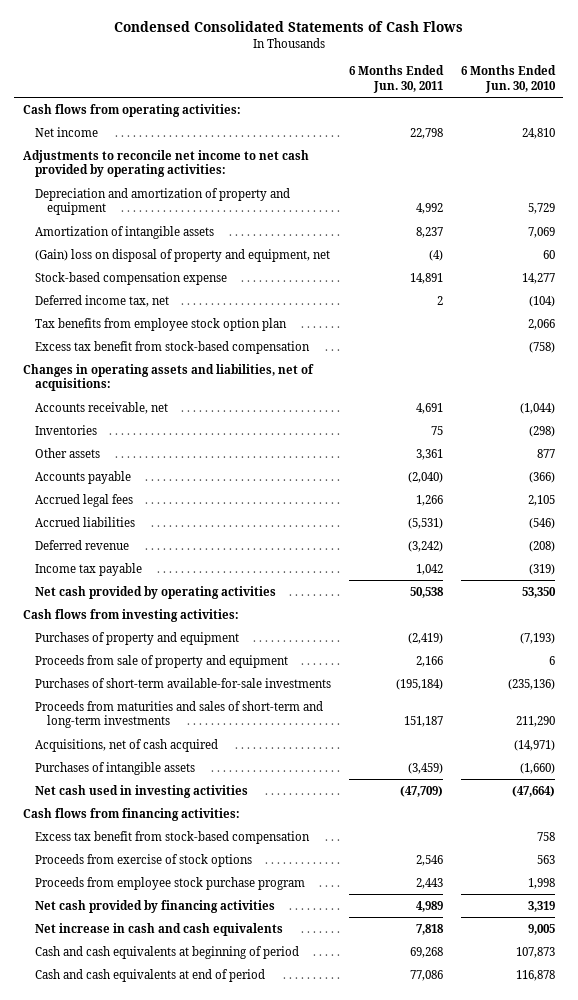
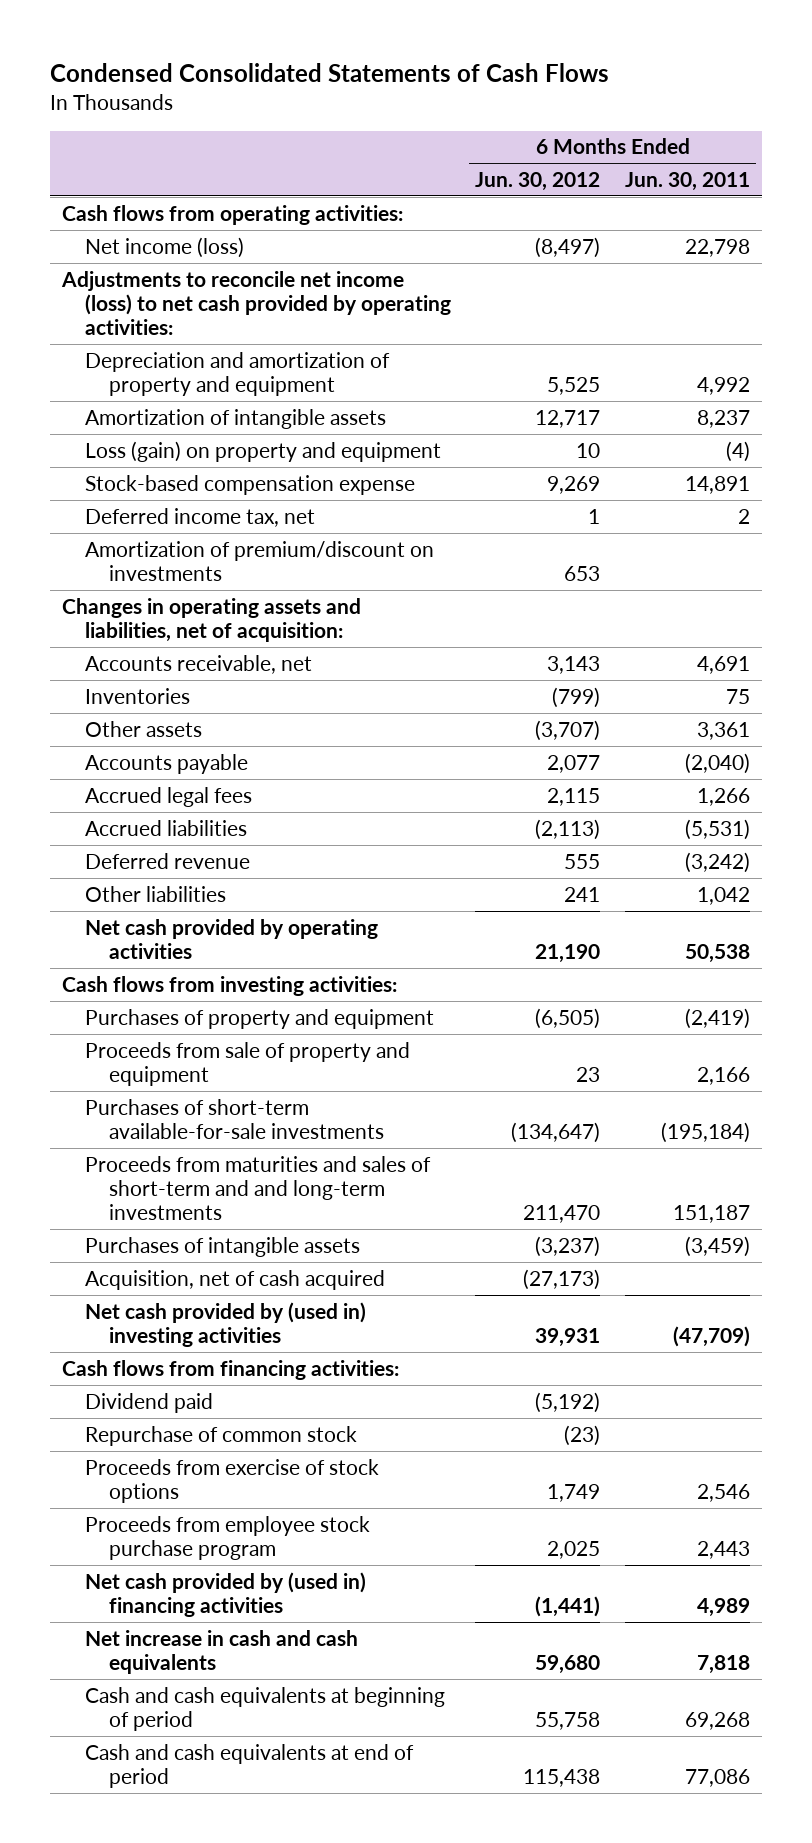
- | 6 Months Ended Jun. 30, 2011 | 6 Months Ended Jun. 30, 2010
+ | 6 Months Ended Jun. 30, 2012 | 6 Months Ended Jun. 30, 2011
- Net income | 22,798 | 24,810
- Adjustments to reconcile net income to net cash provided by operating activities:
+ Net income (loss) | (8,497) | 22,798
+ Adjustments to reconcile net income (loss) to net cash provided by operating activities:
- (Gain) loss on disposal of property and equipment, net | (4) | 60
+ Loss (gain) on property and equipment | 10 | (4)
- Tax benefits from employee stock option plan | | 2,066
- Excess tax benefit from stock-based compensation | | (758)
- Changes in operating assets and liabilities, net of acquisitions:
+ Amortization of premium/discount on investments | 653 |
+ Changes in operating assets and liabilities, net of acquisition:
- Income tax payable | 1,042 | (319)
+ Other liabilities | 241 | 1,042
- Proceeds from maturities and sales of short-term and long-term investments | 151,187 | 211,290
- Acquisitions, net of cash acquired | | (14,971)
+ Proceeds from maturities and sales of short-term and and long-term investments | 211,470 | 151,187
- Net cash used in investing activities | (47,709) | (47,664)
+ Acquisition, net of cash acquired | (27,173) |
+ Net cash provided by (used in) investing activities | 39,931 | (47,709)
- Excess tax benefit from stock-based compensation | | 758
+ Dividend paid | (5,192) |
+ Repurchase of common stock | (23) |
- Net cash provided by financing activities | 4,989 | 3,319
+ Net cash provided by (used in) financing activities | (1,441) | 4,989

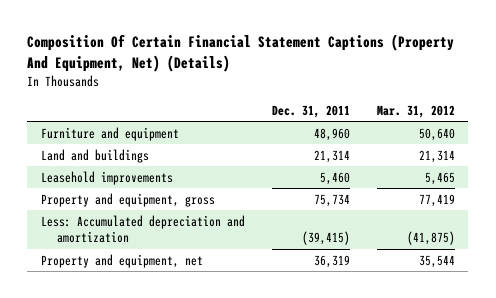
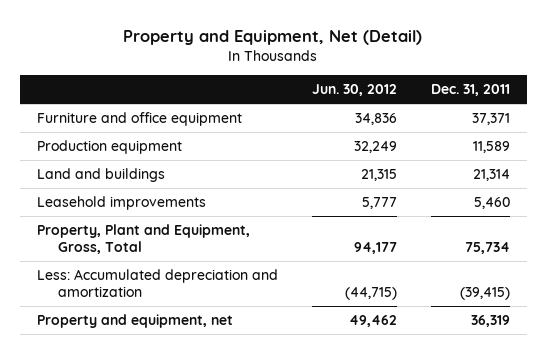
- Composition Of Certain Financial Statement Captions (Property And Equipment, Net) (Details)
+ Property and Equipment, Net (Detail)
- | Dec. 31, 2011 | Mar. 31, 2012
+ | Jun. 30, 2012 | Dec. 31, 2011
- Furniture and equipment | 48,960 | 50,640
+ Furniture and office equipment | 34,836 | 37,371
+ Production equipment | 32,249 | 11,589
- Property and equipment, gross | 75,734 | 77,419
+ Property, Plant and Equipment, Gross, Total | 94,177 | 75,734

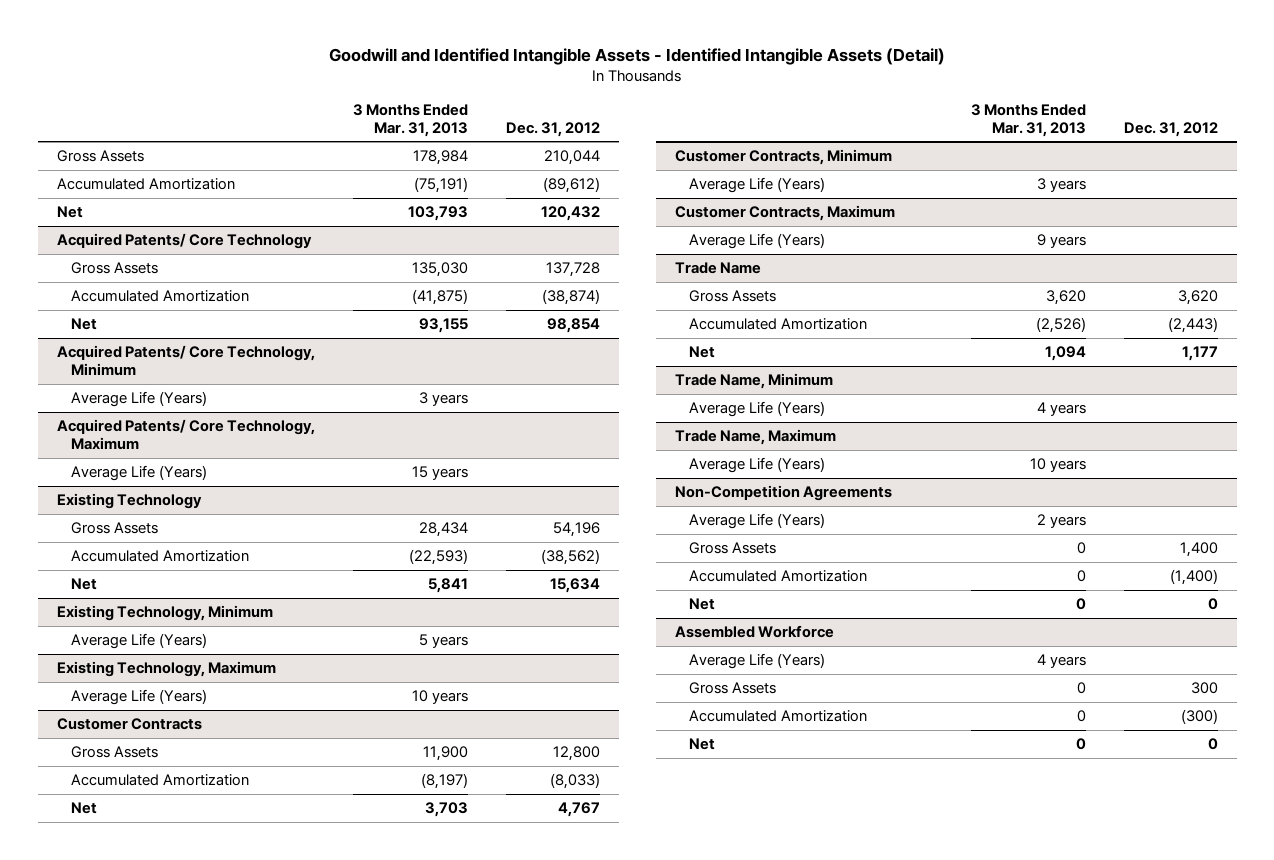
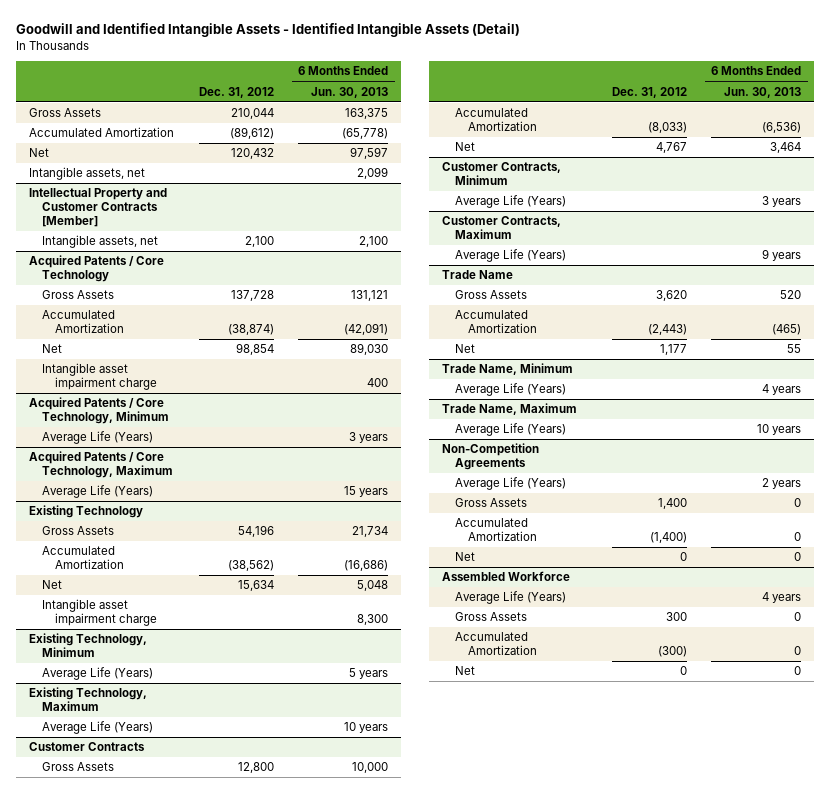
- | 3 Months Ended Mar. 31, 2013 | Dec. 31, 2012
+ | Dec. 31, 2012 | 6 Months Ended Jun. 30, 2013
- Acquired Patents/ Core Technology
+ Intangible assets, net | | 2,099
+ Intellectual Property and Customer Contracts [Member]
+ Intangible assets, net | 2,100 | 2,100
+ Acquired Patents / Core Technology
- Acquired Patents/ Core Technology, Minimum
+ Intangible asset impairment charge | | 400
+ Acquired Patents / Core Technology, Minimum
- Acquired Patents/ Core Technology, Maximum
+ Acquired Patents / Core Technology, Maximum
@ Existing Technology
+ Intangible asset impairment charge | | 8,300

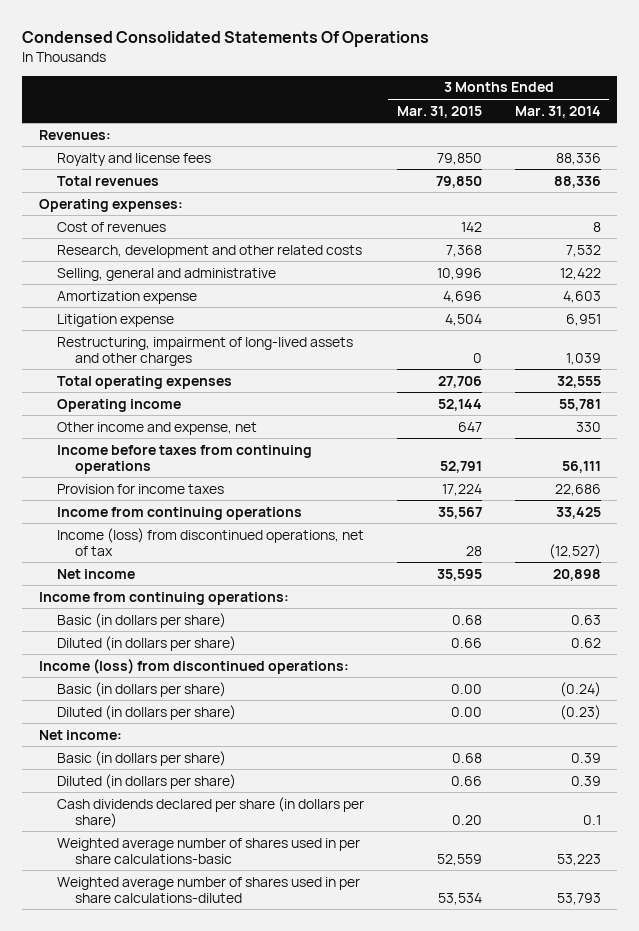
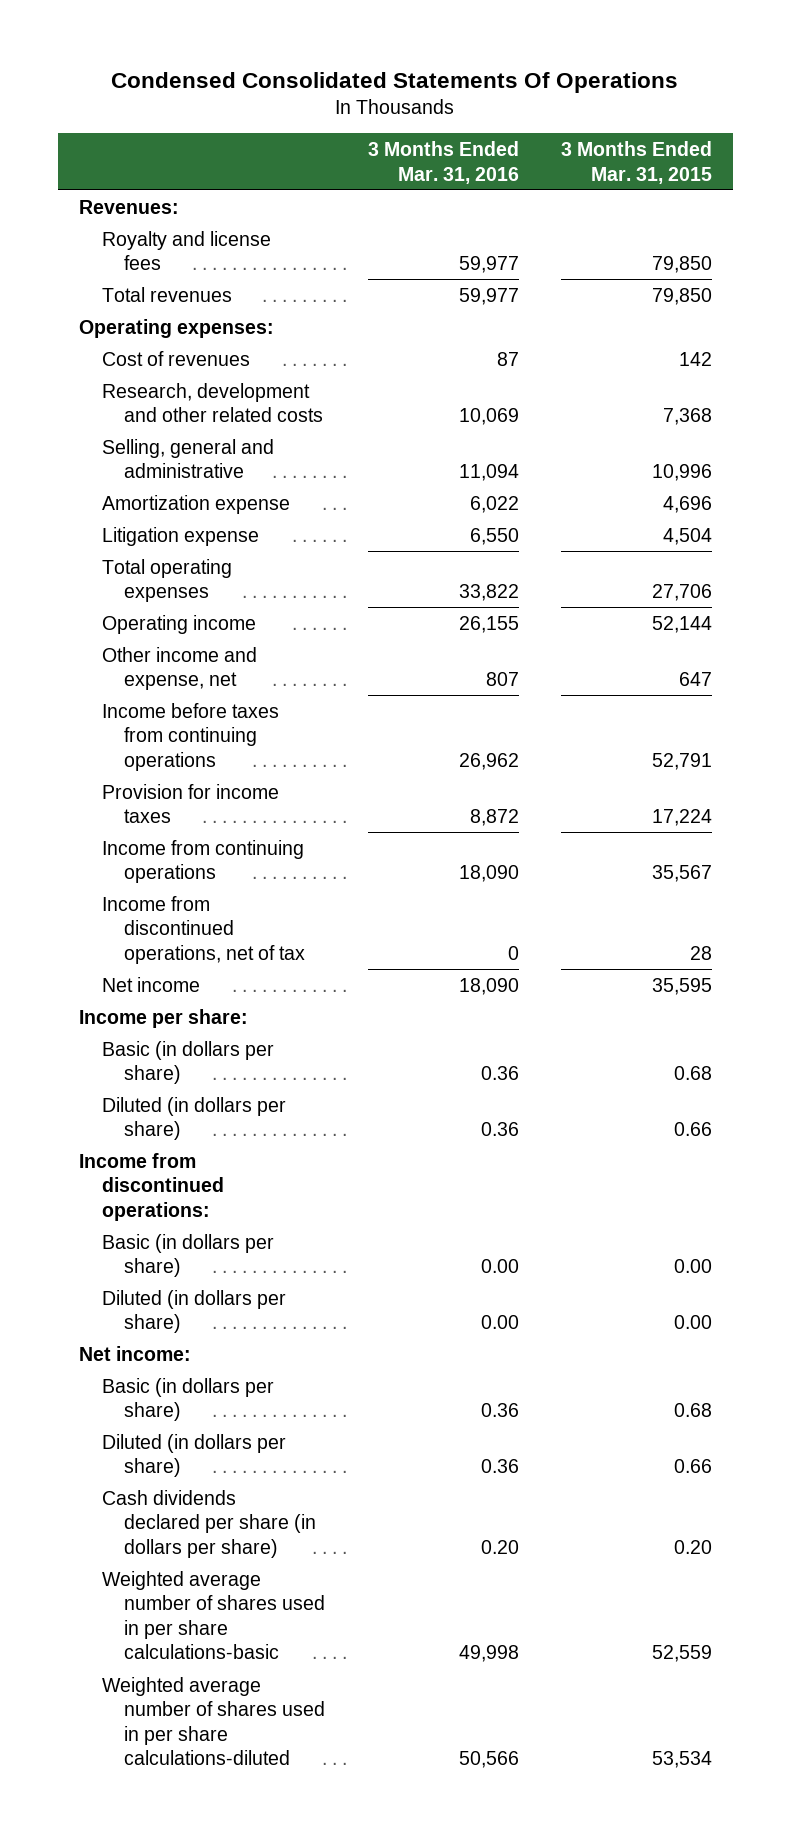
- | 3 Months Ended Mar. 31, 2015 | 3 Months Ended Mar. 31, 2014
+ | 3 Months Ended Mar. 31, 2016 | 3 Months Ended Mar. 31, 2015
- Restructuring, impairment of long-lived assets and other charges | 0 | 1,039
- Income (loss) from discontinued operations, net of tax | 28 | (12,527)
+ Income from discontinued operations, net of tax | 0 | 28
- Income from continuing operations:
+ Income per share:
- Income (loss) from discontinued operations:
+ Income from discontinued operations:

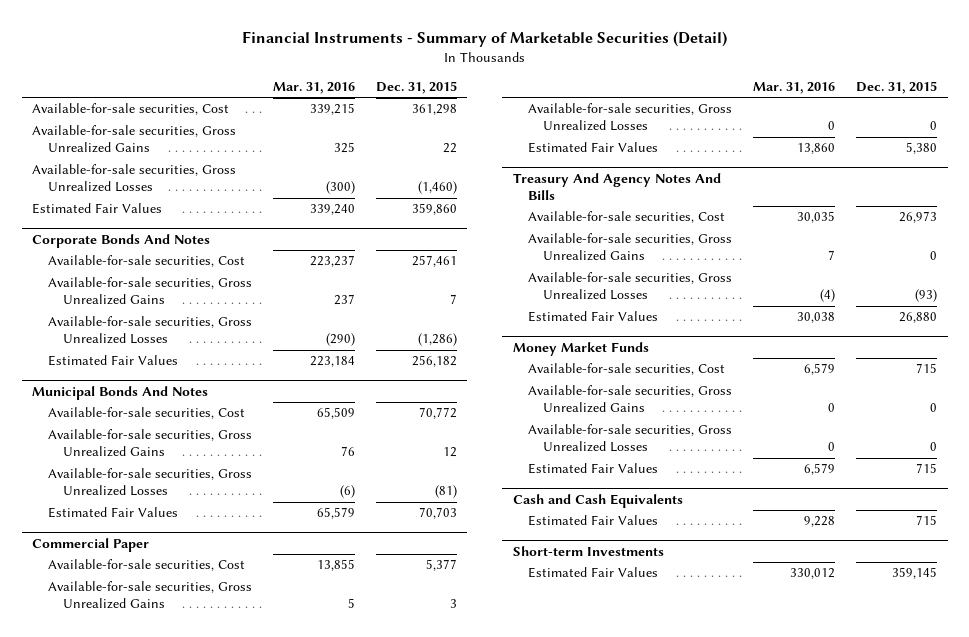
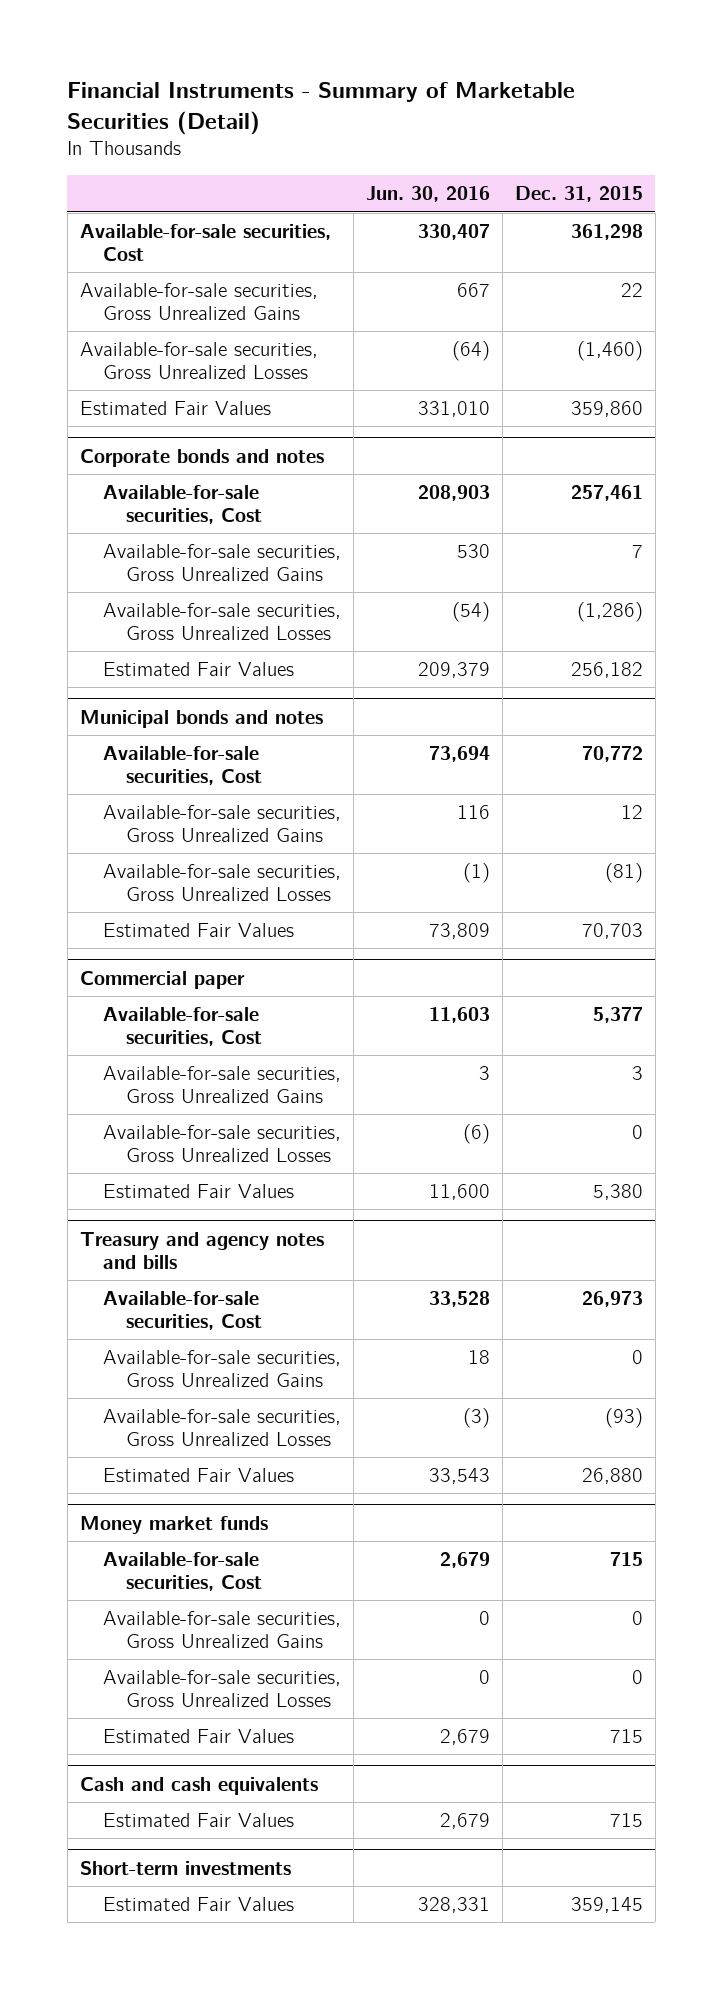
- | Mar. 31, 2016 | Dec. 31, 2015
+ | Jun. 30, 2016 | Dec. 31, 2015
- Corporate Bonds And Notes
+ Corporate bonds and notes
- Municipal Bonds And Notes
+ Municipal bonds and notes
- Commercial Paper
+ Commercial paper
- Treasury And Agency Notes And Bills
+ Treasury and agency notes and bills
- Money Market Funds
+ Money market funds
- Cash and Cash Equivalents
+ Cash and cash equivalents
- Short-term Investments
+ Short-term investments

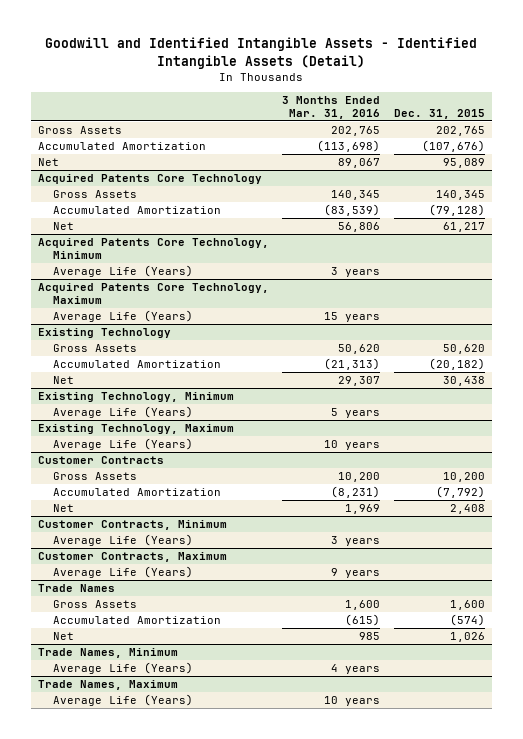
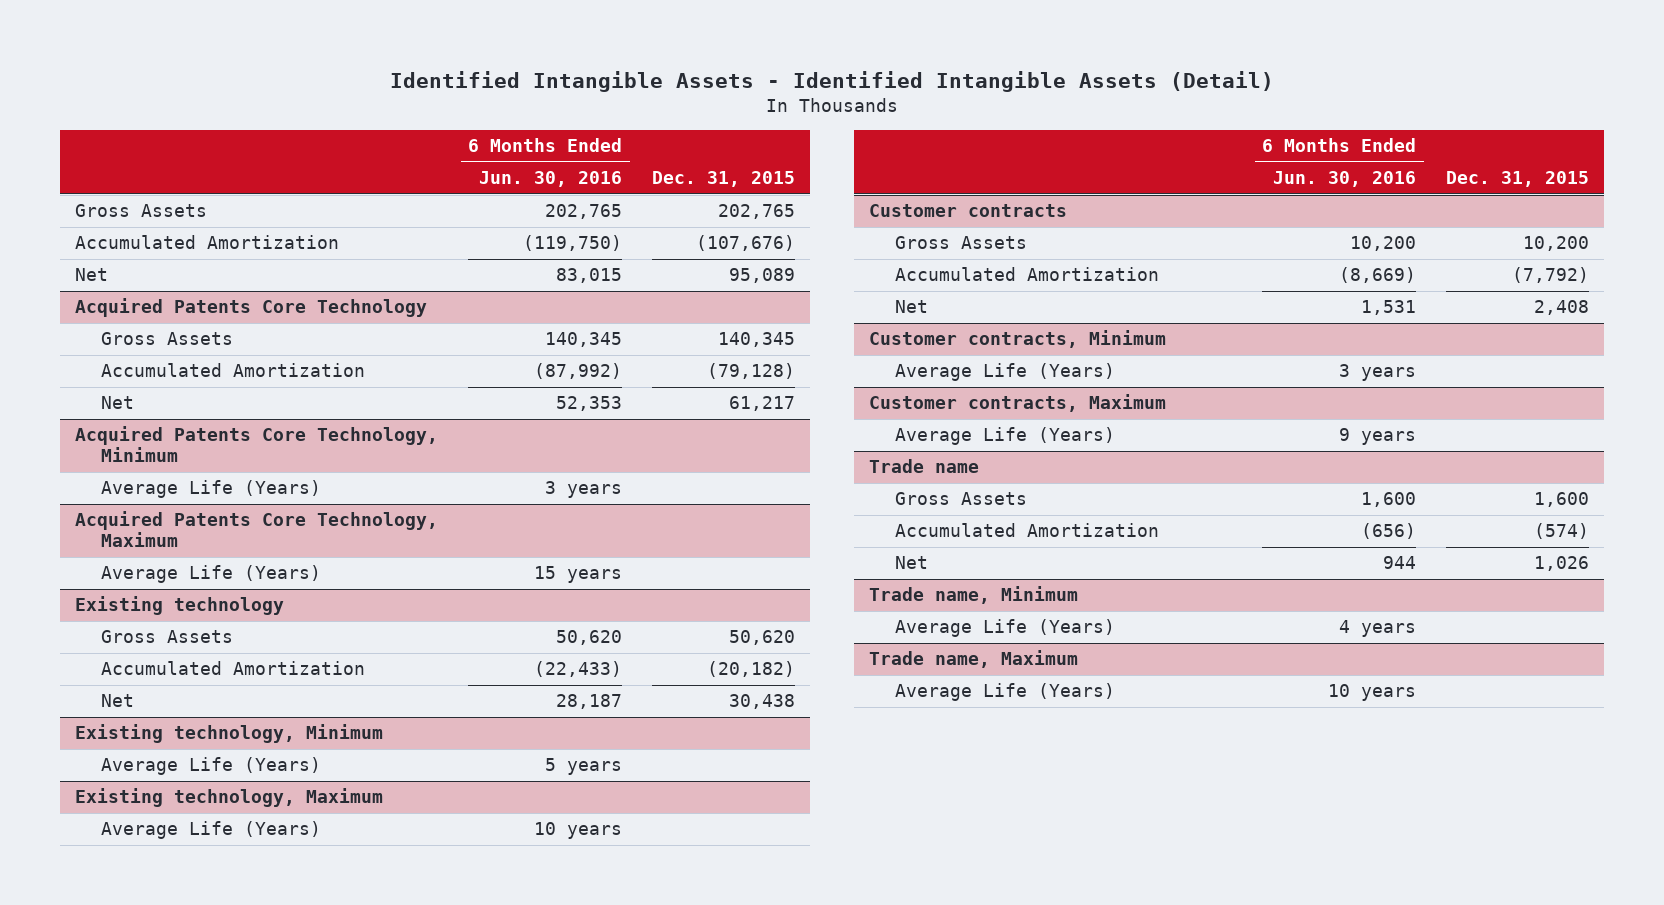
- Goodwill and Identified Intangible Assets - Identified Intangible Assets (Detail)
+ Identified Intangible Assets - Identified Intangible Assets (Detail)
- | 3 Months Ended Mar. 31, 2016 | Dec. 31, 2015
+ | 6 Months Ended Jun. 30, 2016 | Dec. 31, 2015
- Existing Technology
+ Existing technology
- Existing Technology, Minimum
+ Existing technology, Minimum
- Existing Technology, Maximum
+ Existing technology, Maximum
- Customer Contracts
+ Customer contracts
- Customer Contracts, Minimum
+ Customer contracts, Minimum
- Customer Contracts, Maximum
+ Customer contracts, Maximum
- Trade Names
+ Trade name
- Trade Names, Minimum
+ Trade name, Minimum
- Trade Names, Maximum
+ Trade name, Maximum

